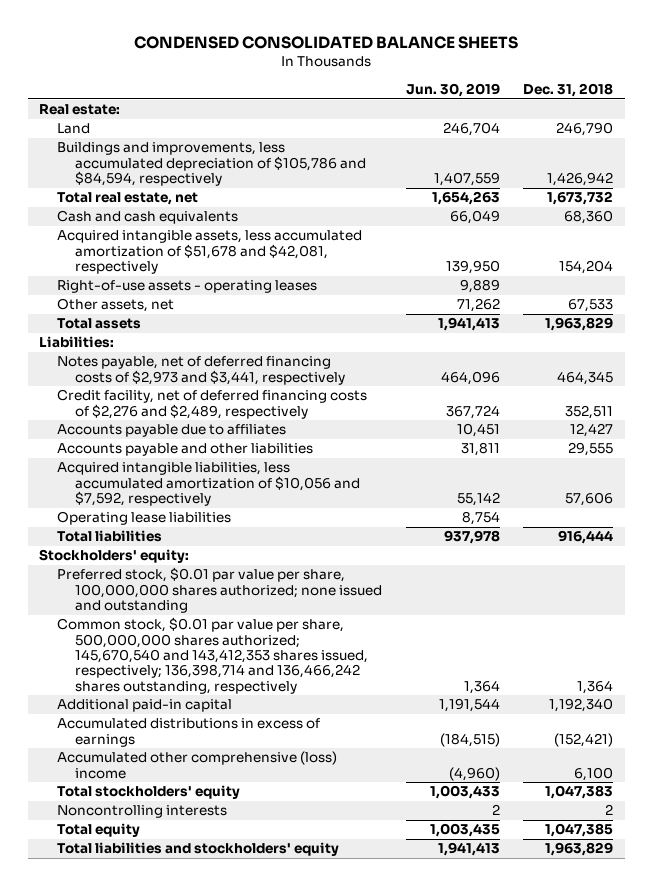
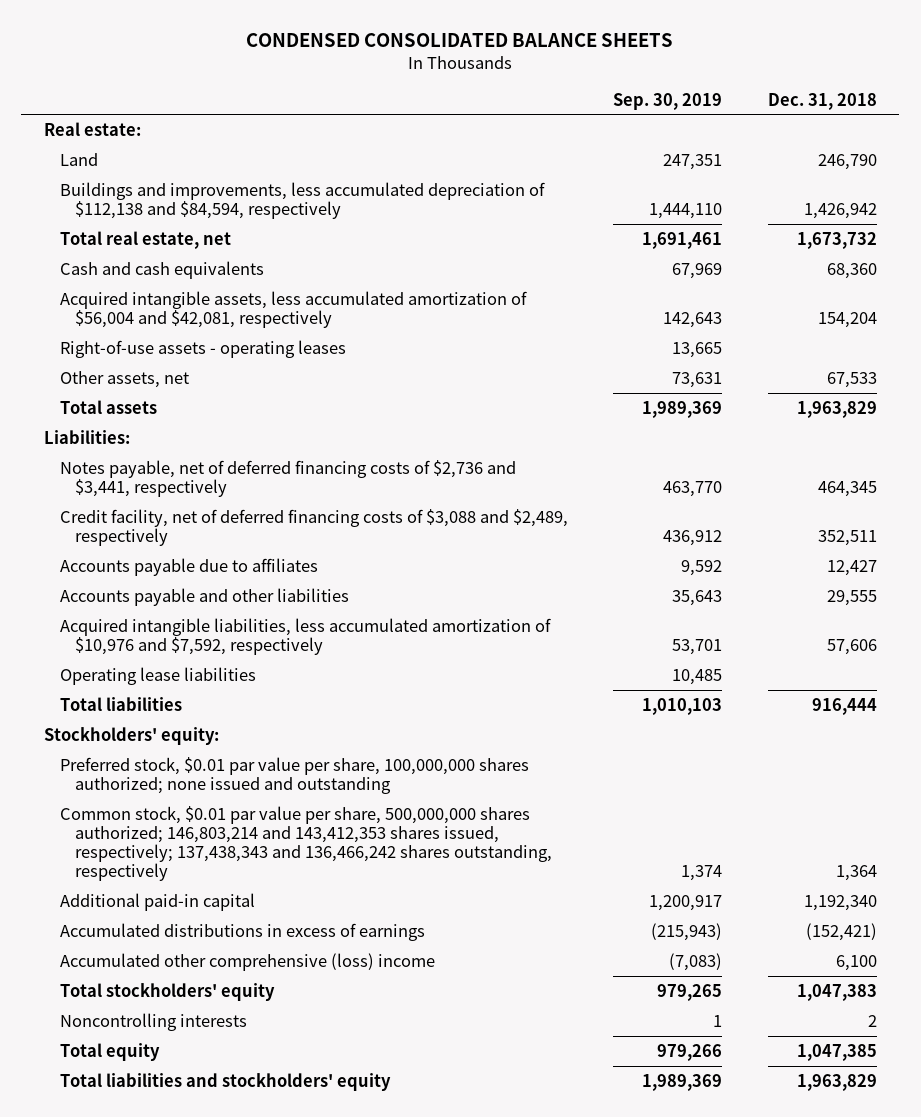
- | Jun. 30, 2019 | Dec. 31, 2018
+ | Sep. 30, 2019 | Dec. 31, 2018
- Buildings and improvements, less accumulated depreciation of $105,786 and $84,594, respectively | 1,407,559 | 1,426,942
+ Buildings and improvements, less accumulated depreciation of $112,138 and $84,594, respectively | 1,444,110 | 1,426,942
- Acquired intangible assets, less accumulated amortization of $51,678 and $42,081, respectively | 139,950 | 154,204
+ Acquired intangible assets, less accumulated amortization of $56,004 and $42,081, respectively | 142,643 | 154,204
- Notes payable, net of deferred financing costs of $2,973 and $3,441, respectively | 464,096 | 464,345
- Credit facility, net of deferred financing costs of $2,276 and $2,489, respectively | 367,724 | 352,511
+ Notes payable, net of deferred financing costs of $2,736 and $3,441, respectively | 463,770 | 464,345
+ Credit facility, net of deferred financing costs of $3,088 and $2,489, respectively | 436,912 | 352,511
- Acquired intangible liabilities, less accumulated amortization of $10,056 and $7,592, respectively | 55,142 | 57,606
+ Acquired intangible liabilities, less accumulated amortization of $10,976 and $7,592, respectively | 53,701 | 57,606
- Common stock, $0.01 par value per share, 500,000,000 shares authorized; 145,670,540 and 143,412,353 shares issued, respectively; 136,398,714 and 136,466,242 shares outstanding, respectively | 1,364 | 1,364
+ Common stock, $0.01 par value per share, 500,000,000 shares authorized; 146,803,214 and 143,412,353 shares issued, respectively; 137,438,343 and 136,466,242 shares outstanding, respectively | 1,374 | 1,364

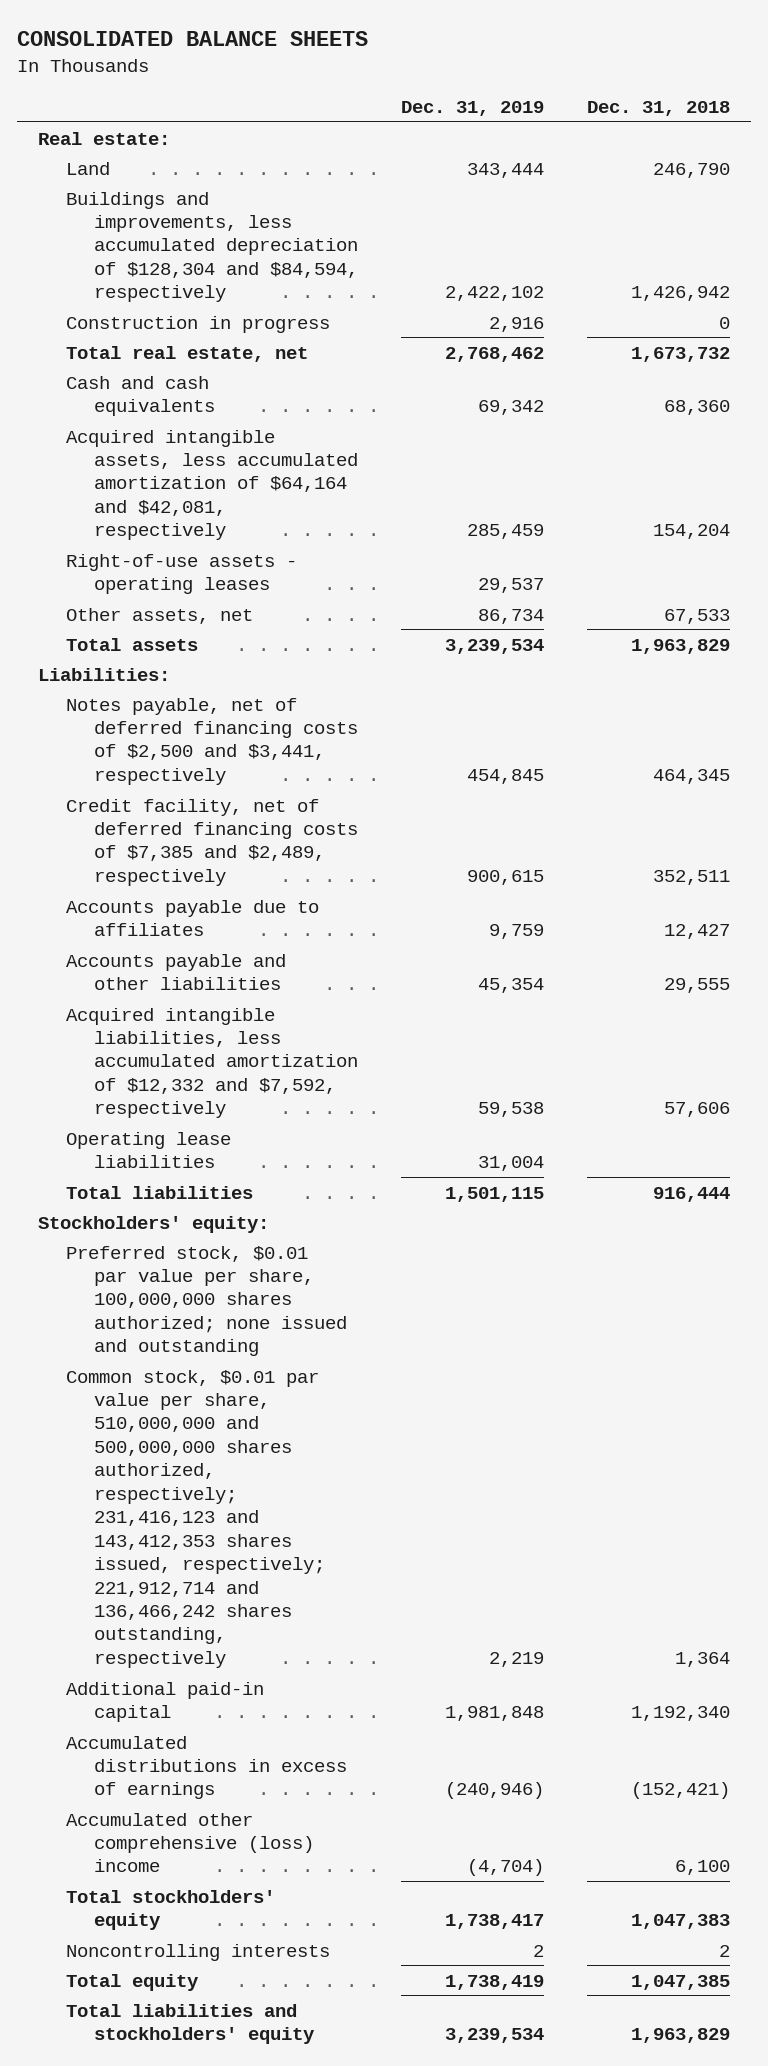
- CONDENSED CONSOLIDATED BALANCE SHEETS
+ CONSOLIDATED BALANCE SHEETS
- | Sep. 30, 2019 | Dec. 31, 2018
+ | Dec. 31, 2019 | Dec. 31, 2018
- Buildings and improvements, less accumulated depreciation of $112,138 and $84,594, respectively | 1,444,110 | 1,426,942
+ Buildings and improvements, less accumulated depreciation of $128,304 and $84,594, respectively | 2,422,102 | 1,426,942
+ Construction in progress | 2,916 | 0
- Acquired intangible assets, less accumulated amortization of $56,004 and $42,081, respectively | 142,643 | 154,204
+ Acquired intangible assets, less accumulated amortization of $64,164 and $42,081, respectively | 285,459 | 154,204
- Notes payable, net of deferred financing costs of $2,736 and $3,441, respectively | 463,770 | 464,345
- Credit facility, net of deferred financing costs of $3,088 and $2,489, respectively | 436,912 | 352,511
+ Notes payable, net of deferred financing costs of $2,500 and $3,441, respectively | 454,845 | 464,345
+ Credit facility, net of deferred financing costs of $7,385 and $2,489, respectively | 900,615 | 352,511
- Acquired intangible liabilities, less accumulated amortization of $10,976 and $7,592, respectively | 53,701 | 57,606
+ Acquired intangible liabilities, less accumulated amortization of $12,332 and $7,592, respectively | 59,538 | 57,606
- Common stock, $0.01 par value per share, 500,000,000 shares authorized; 146,803,214 and 143,412,353 shares issued, respectively; 137,438,343 and 136,466,242 shares outstanding, respectively | 1,374 | 1,364
+ Common stock, $0.01 par value per share, 510,000,000 and 500,000,000 shares authorized, respectively; 231,416,123 and 143,412,353 shares issued, respectively; 221,912,714 and 136,466,242 shares outstanding, respectively | 2,219 | 1,364

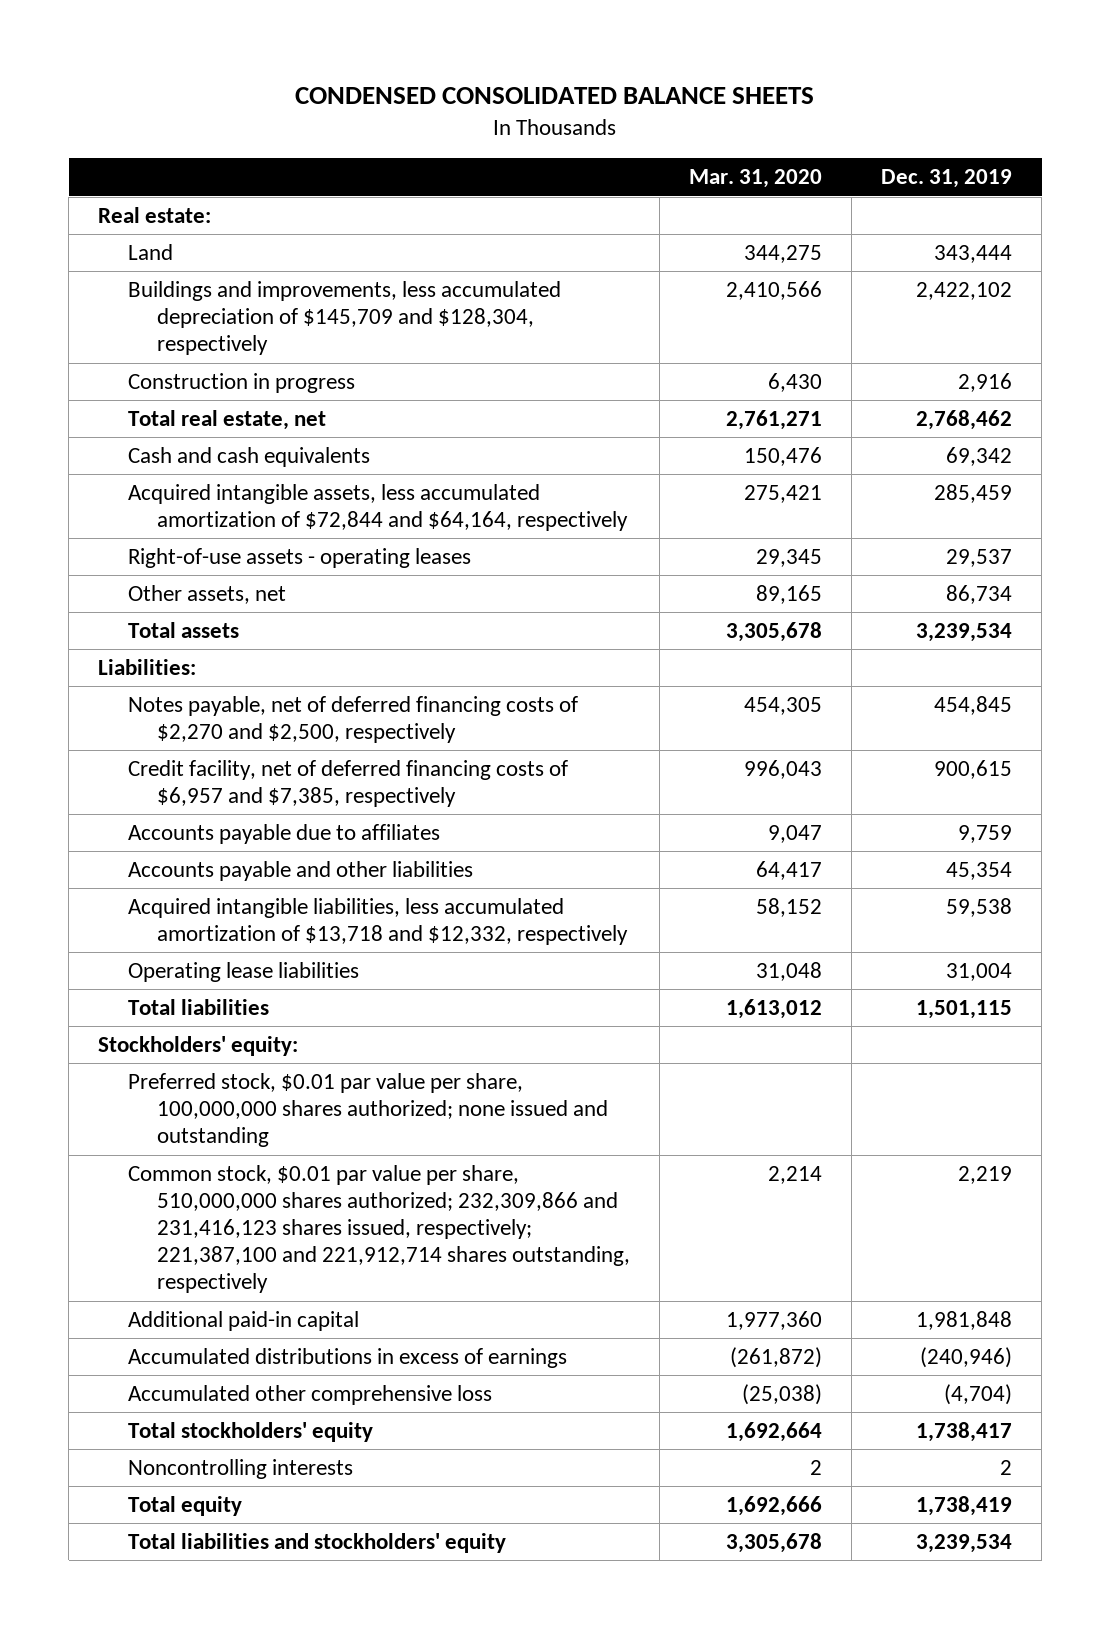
- CONSOLIDATED BALANCE SHEETS
+ CONDENSED CONSOLIDATED BALANCE SHEETS
- | Dec. 31, 2019 | Dec. 31, 2018
+ | Mar. 31, 2020 | Dec. 31, 2019
- Buildings and improvements, less accumulated depreciation of $128,304 and $84,594, respectively | 2,422,102 | 1,426,942
+ Buildings and improvements, less accumulated depreciation of $145,709 and $128,304, respectively | 2,410,566 | 2,422,102
- Acquired intangible assets, less accumulated amortization of $64,164 and $42,081, respectively | 285,459 | 154,204
+ Acquired intangible assets, less accumulated amortization of $72,844 and $64,164, respectively | 275,421 | 285,459
- Notes payable, net of deferred financing costs of $2,500 and $3,441, respectively | 454,845 | 464,345
- Credit facility, net of deferred financing costs of $7,385 and $2,489, respectively | 900,615 | 352,511
+ Notes payable, net of deferred financing costs of $2,270 and $2,500, respectively | 454,305 | 454,845
+ Credit facility, net of deferred financing costs of $6,957 and $7,385, respectively | 996,043 | 900,615
- Acquired intangible liabilities, less accumulated amortization of $12,332 and $7,592, respectively | 59,538 | 57,606
+ Acquired intangible liabilities, less accumulated amortization of $13,718 and $12,332, respectively | 58,152 | 59,538
- Common stock, $0.01 par value per share, 510,000,000 and 500,000,000 shares authorized, respectively; 231,416,123 and 143,412,353 shares issued, respectively; 221,912,714 and 136,466,242 shares outstanding, respectively | 2,219 | 1,364
+ Common stock, $0.01 par value per share, 510,000,000 shares authorized; 232,309,866 and 231,416,123 shares issued, respectively; 221,387,100 and 221,912,714 shares outstanding, respectively | 2,214 | 2,219
- Accumulated other comprehensive (loss) income | (4,704) | 6,100
+ Accumulated other comprehensive loss | (25,038) | (4,704)

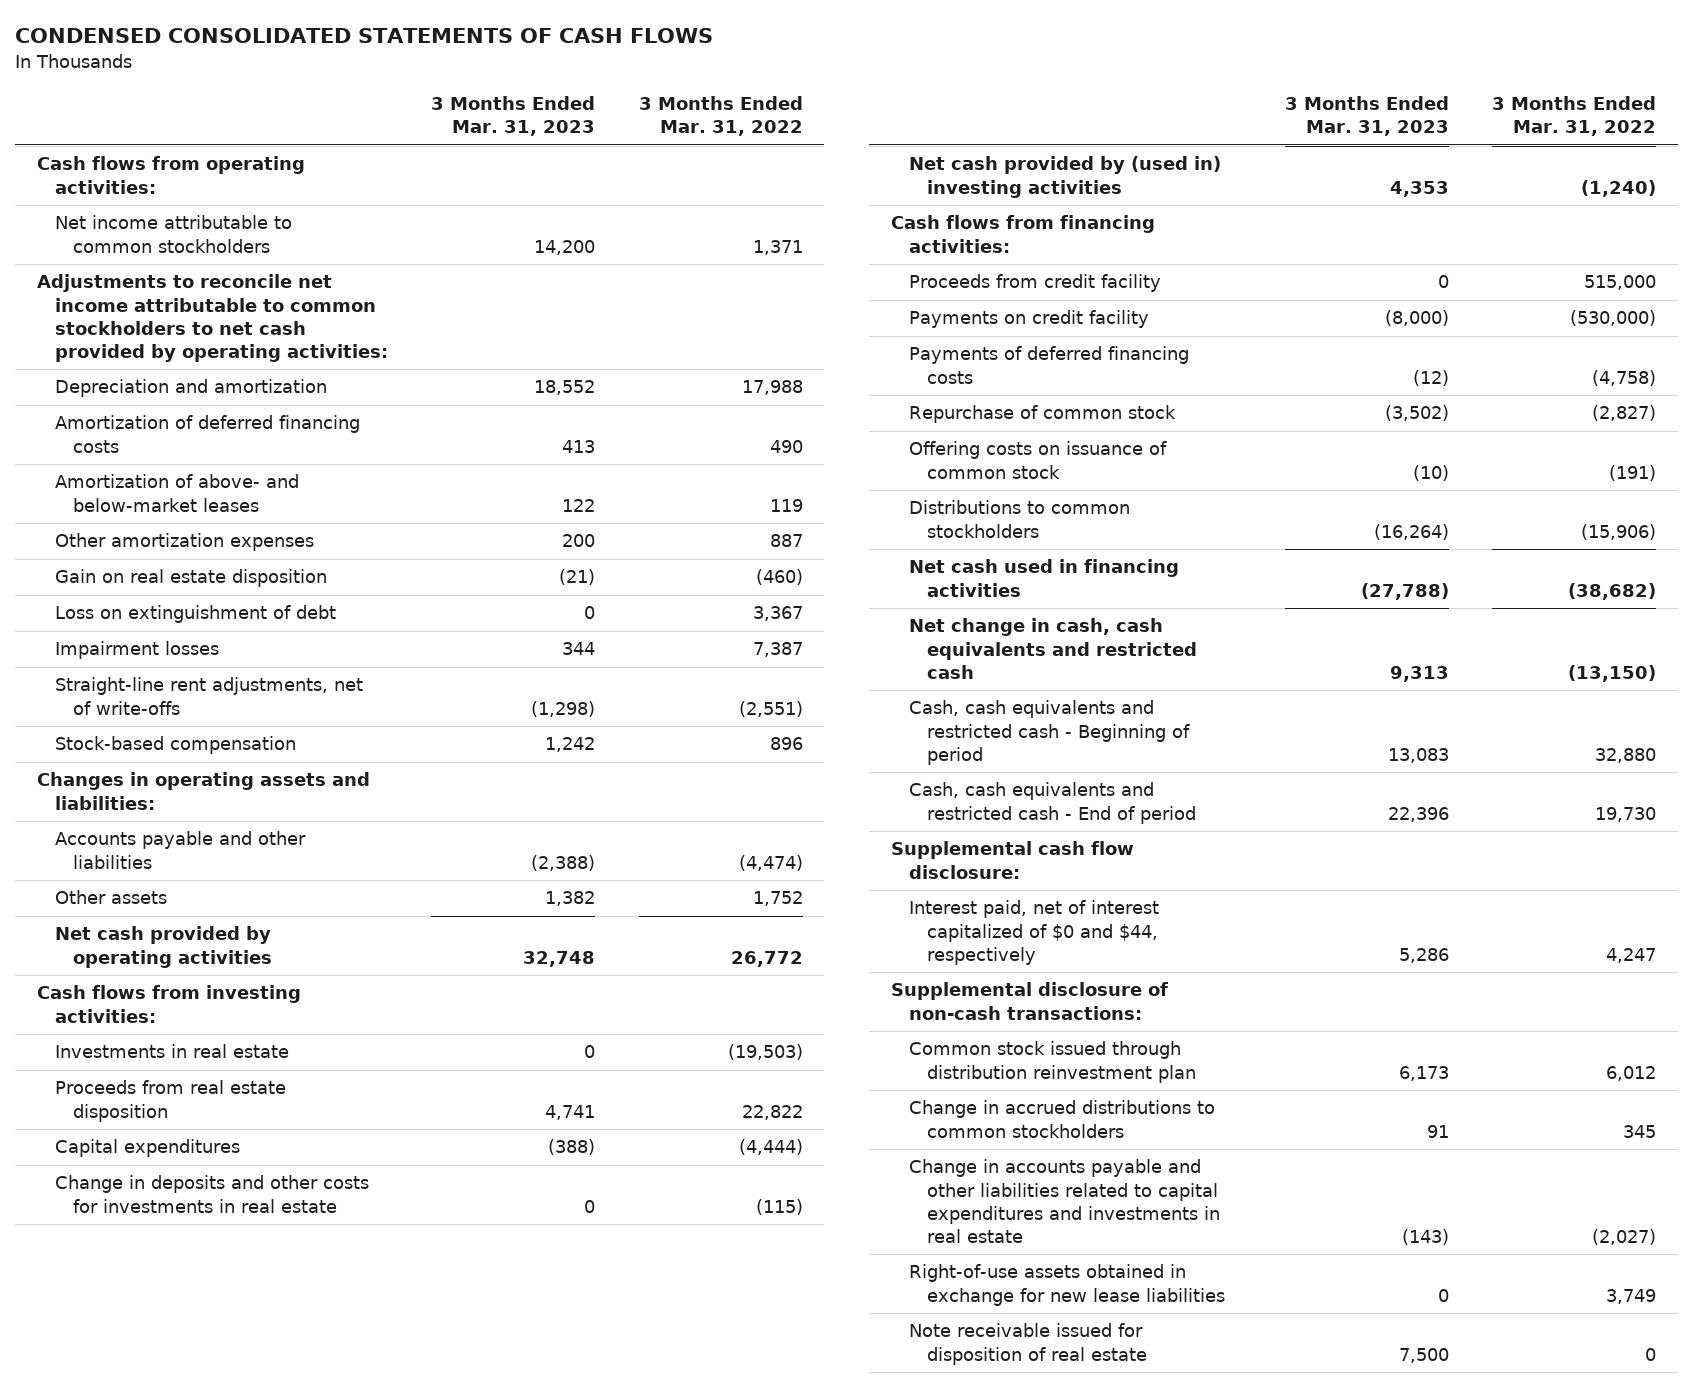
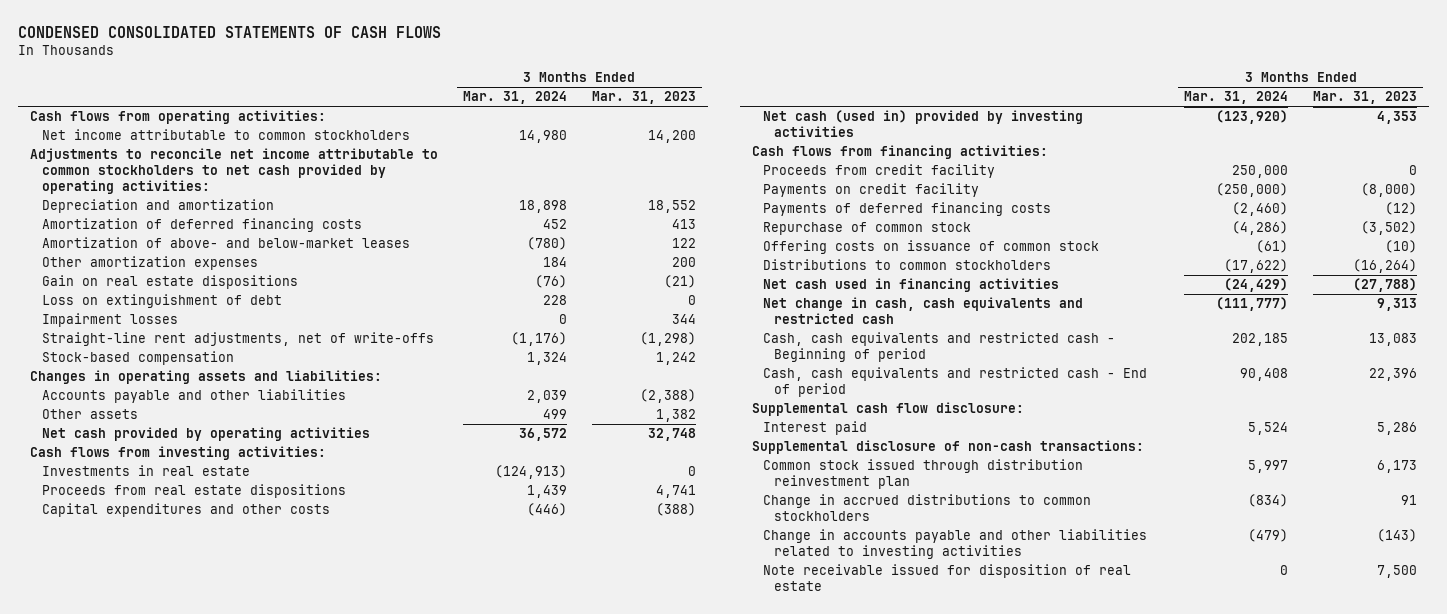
- | 3 Months Ended Mar. 31, 2023 | 3 Months Ended Mar. 31, 2022
+ | 3 Months Ended Mar. 31, 2024 | 3 Months Ended Mar. 31, 2023
- Gain on real estate disposition | (21) | (460)
+ Gain on real estate dispositions | (76) | (21)
- Proceeds from real estate disposition | 4,741 | 22,822
- Capital expenditures | (388) | (4,444)
- Change in deposits and other costs for investments in real estate | 0 | (115)
- Net cash provided by (used in) investing activities | 4,353 | (1,240)
+ Proceeds from real estate dispositions | 1,439 | 4,741
+ Capital expenditures and other costs | (446) | (388)
+ Net cash (used in) provided by investing activities | (123,920) | 4,353
- Interest paid, net of interest capitalized of $0 and $44, respectively | 5,286 | 4,247
+ Interest paid | 5,524 | 5,286
- Change in accounts payable and other liabilities related to capital expenditures and investments in real estate | (143) | (2,027)
- Right-of-use assets obtained in exchange for new lease liabilities | 0 | 3,749
+ Change in accounts payable and other liabilities related to investing activities | (479) | (143)

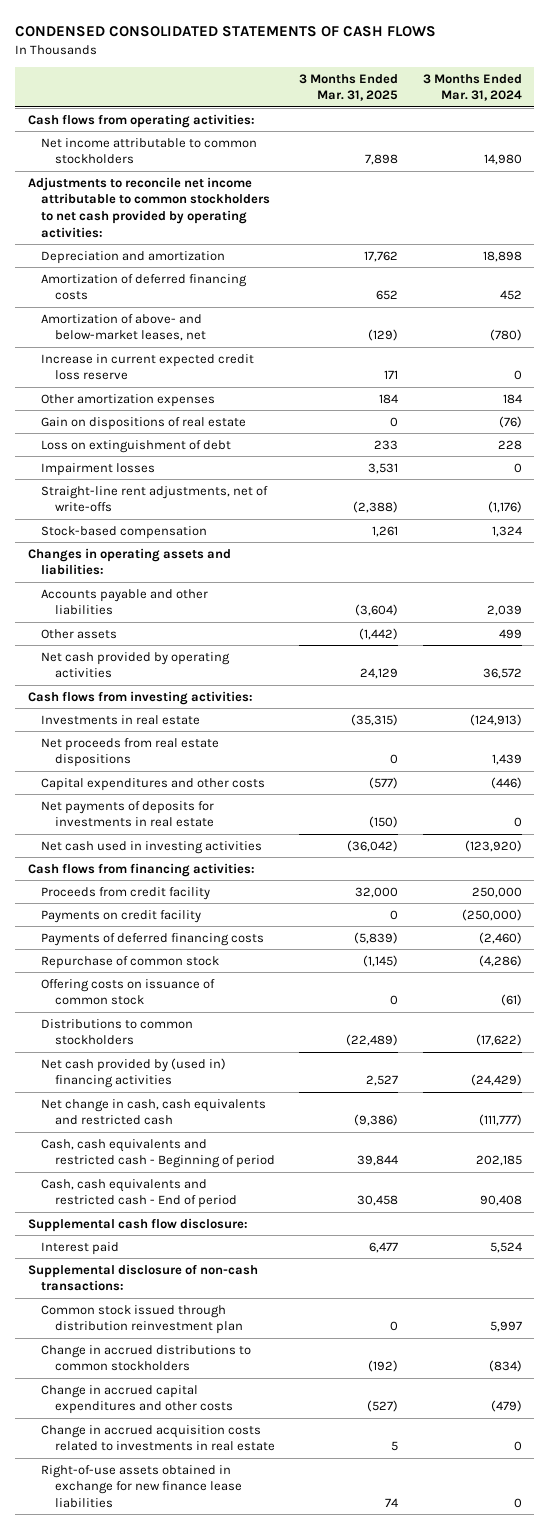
- | 3 Months Ended Mar. 31, 2024 | 3 Months Ended Mar. 31, 2023
+ | 3 Months Ended Mar. 31, 2025 | 3 Months Ended Mar. 31, 2024
- Amortization of above- and below-market leases | (780) | 122
+ Amortization of above- and below-market leases, net | (129) | (780)
+ Increase in current expected credit loss reserve | 171 | 0
- Gain on real estate dispositions | (76) | (21)
+ Gain on dispositions of real estate | 0 | (76)
- Proceeds from real estate dispositions | 1,439 | 4,741
+ Net proceeds from real estate dispositions | 0 | 1,439
- Net cash (used in) provided by investing activities | (123,920) | 4,353
+ Net payments of deposits for investments in real estate | (150) | 0
+ Net cash used in investing activities | (36,042) | (123,920)
- Net cash used in financing activities | (24,429) | (27,788)
+ Net cash provided by (used in) financing activities | 2,527 | (24,429)
- Change in accounts payable and other liabilities related to investing activities | (479) | (143)
- Note receivable issued for disposition of real estate | 0 | 7,500
+ Change in accrued capital expenditures and other costs | (527) | (479)
+ Change in accrued acquisition costs related to investments in real estate | 5 | 0
+ Right-of-use assets obtained in exchange for new finance lease liabilities | 74 | 0

